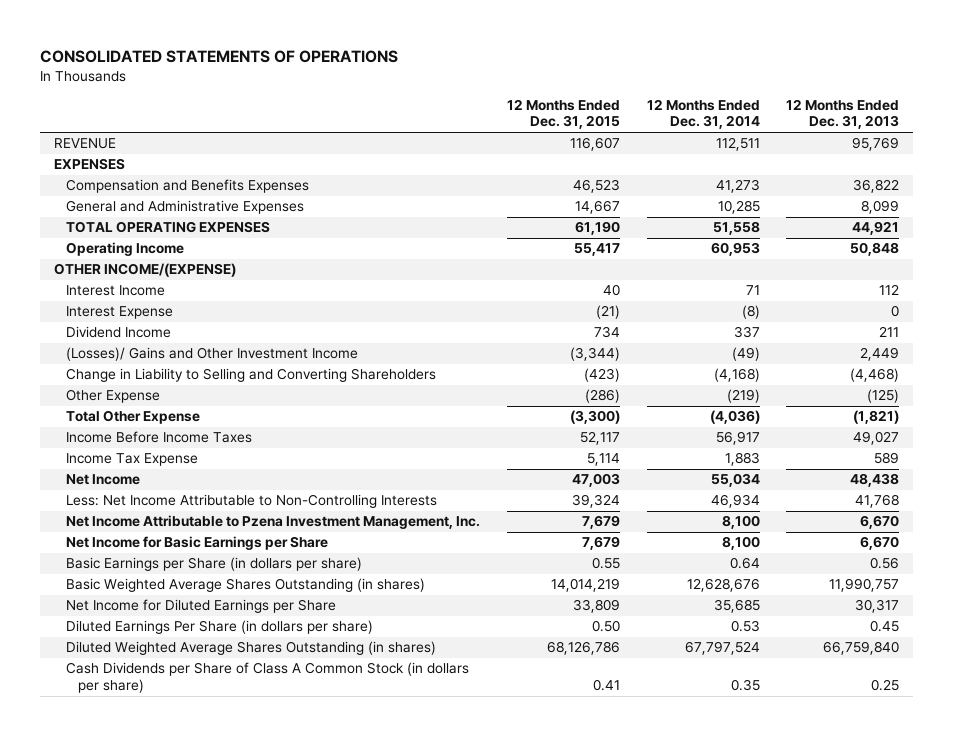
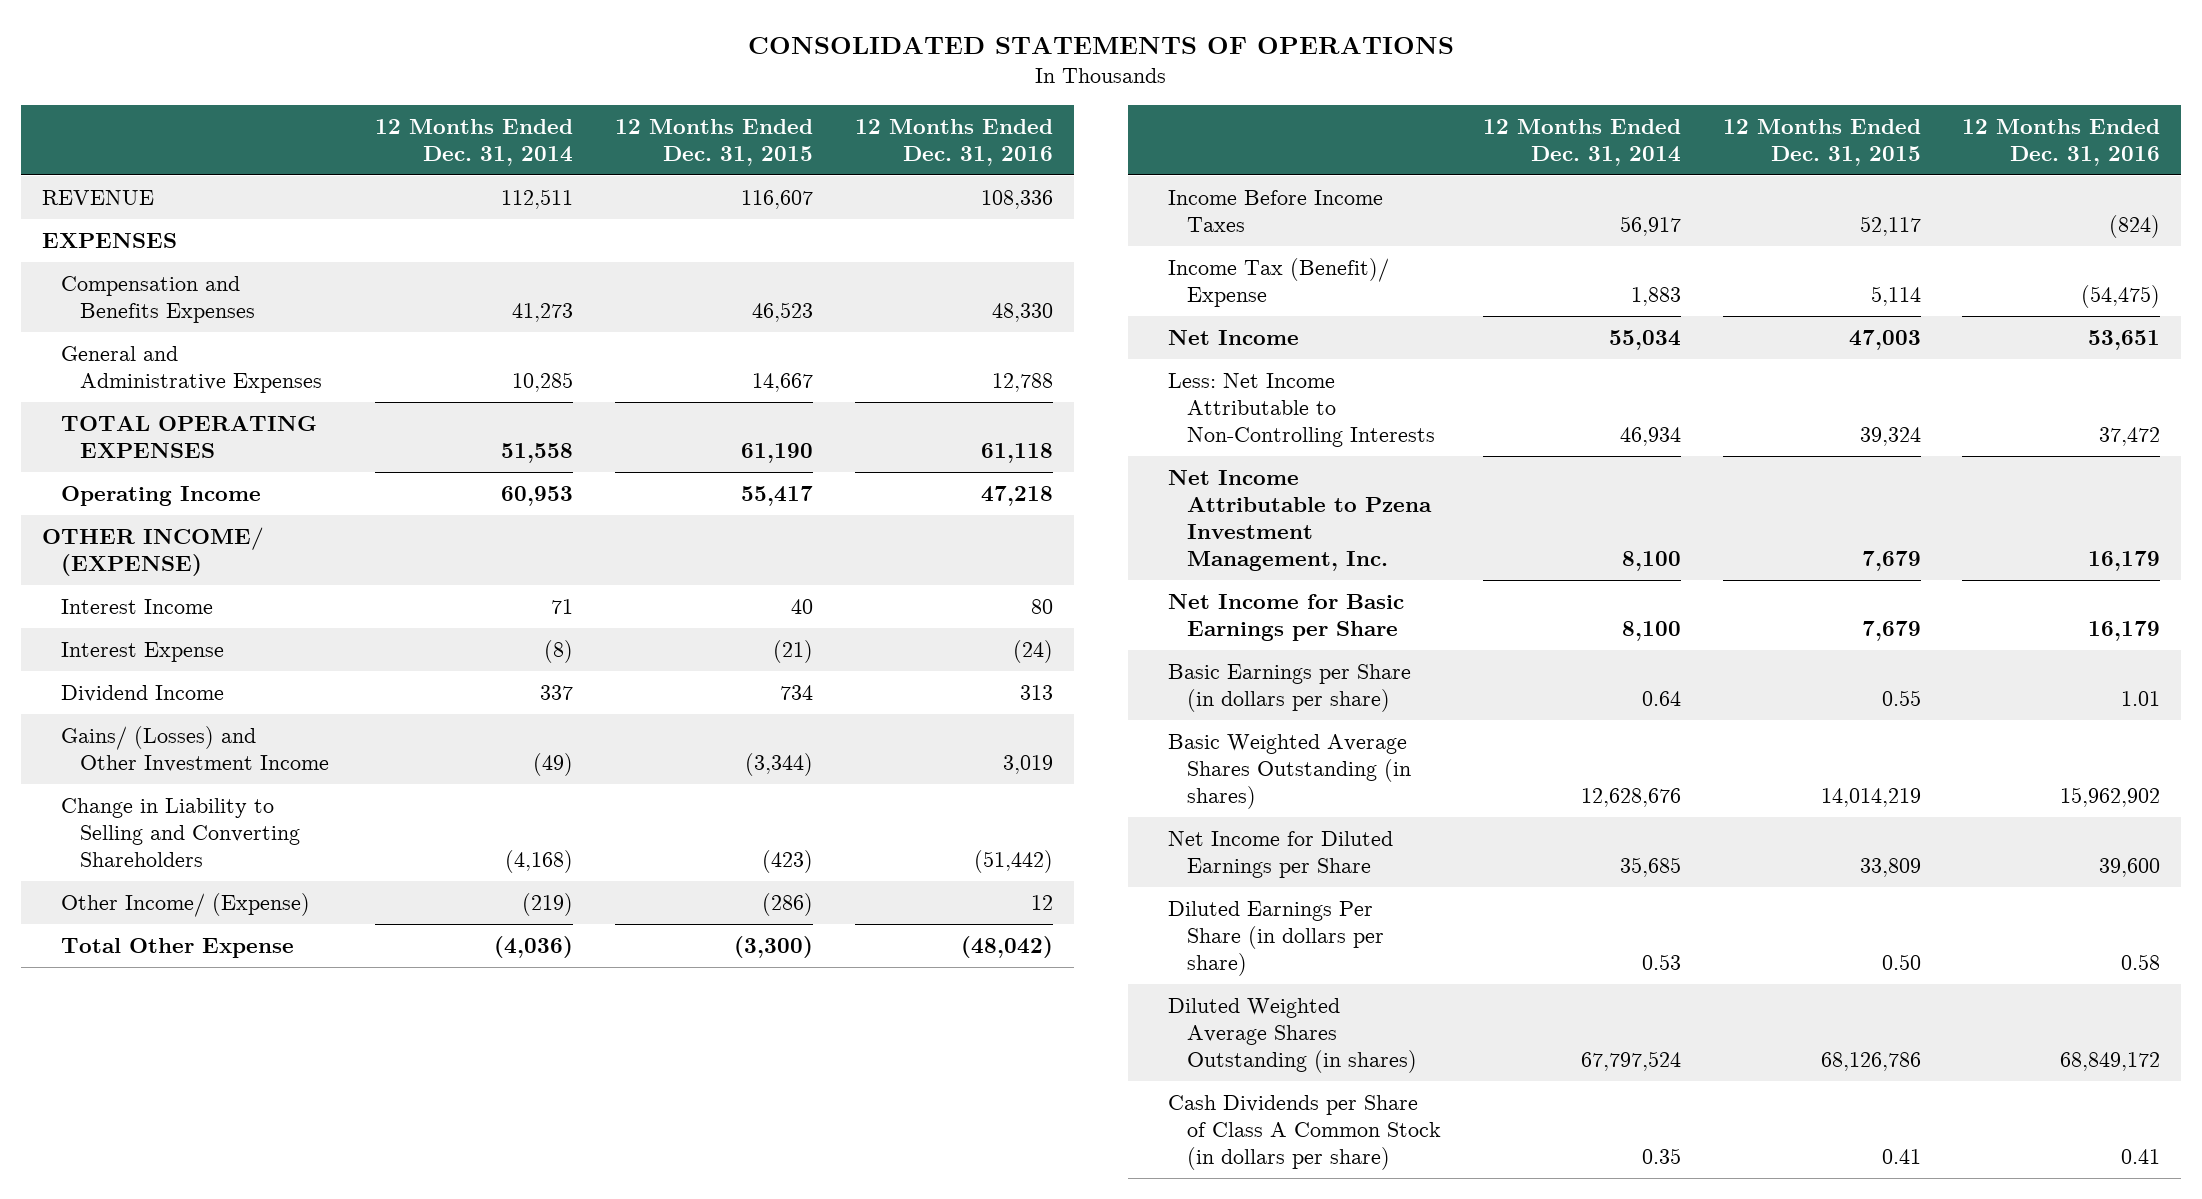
- | 12 Months Ended Dec. 31, 2015 | 12 Months Ended Dec. 31, 2014 | 12 Months Ended Dec. 31, 2013
+ | 12 Months Ended Dec. 31, 2014 | 12 Months Ended Dec. 31, 2015 | 12 Months Ended Dec. 31, 2016
- OTHER INCOME/(EXPENSE)
+ OTHER INCOME/ (EXPENSE)
- (Losses)/ Gains and Other Investment Income | (3,344) | (49) | 2,449
+ Gains/ (Losses) and Other Investment Income | (49) | (3,344) | 3,019
- Other Expense | (286) | (219) | (125)
+ Other Income/ (Expense) | (219) | (286) | 12
- Income Tax Expense | 5,114 | 1,883 | 589
+ Income Tax (Benefit)/ Expense | 1,883 | 5,114 | (54,475)

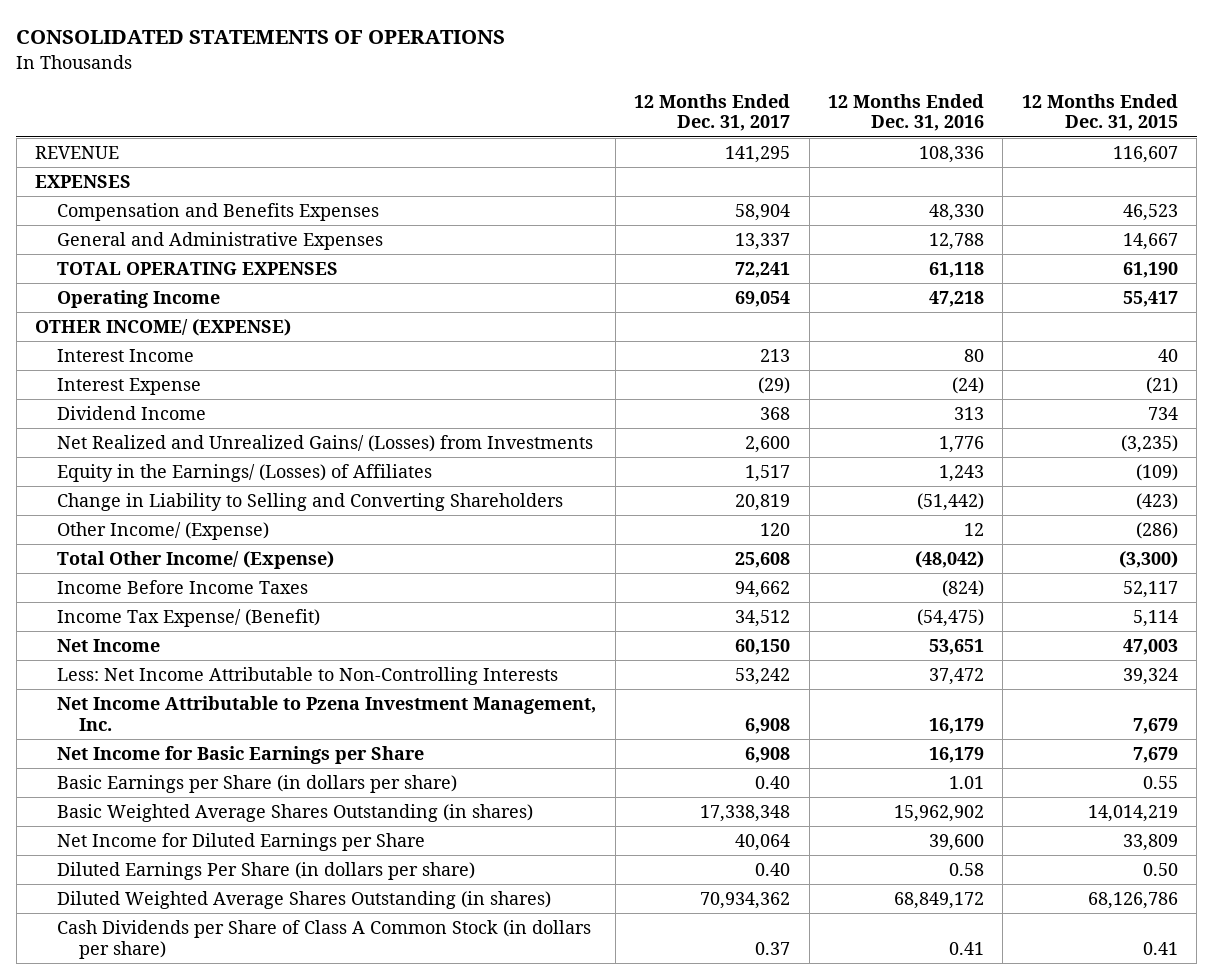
- | 12 Months Ended Dec. 31, 2014 | 12 Months Ended Dec. 31, 2015 | 12 Months Ended Dec. 31, 2016
+ | 12 Months Ended Dec. 31, 2017 | 12 Months Ended Dec. 31, 2016 | 12 Months Ended Dec. 31, 2015
- Gains/ (Losses) and Other Investment Income | (49) | (3,344) | 3,019
+ Net Realized and Unrealized Gains/ (Losses) from Investments | 2,600 | 1,776 | (3,235)
+ Equity in the Earnings/ (Losses) of Affiliates | 1,517 | 1,243 | (109)
- Total Other Expense | (4,036) | (3,300) | (48,042)
+ Total Other Income/ (Expense) | 25,608 | (48,042) | (3,300)
- Income Tax (Benefit)/ Expense | 1,883 | 5,114 | (54,475)
+ Income Tax Expense/ (Benefit) | 34,512 | (54,475) | 5,114

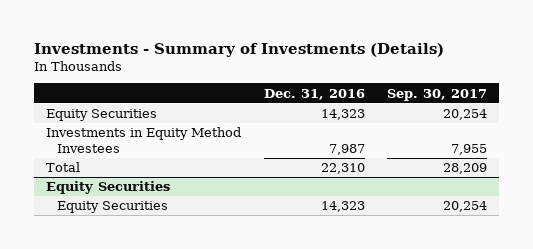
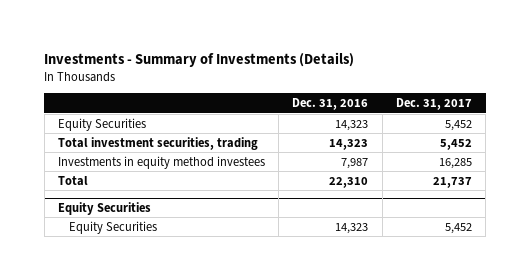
- | Dec. 31, 2016 | Sep. 30, 2017
+ | Dec. 31, 2016 | Dec. 31, 2017
- Investments in Equity Method Investees | 7,987 | 7,955
+ Total investment securities, trading | 14,323 | 5,452
+ Investments in equity method investees | 7,987 | 16,285

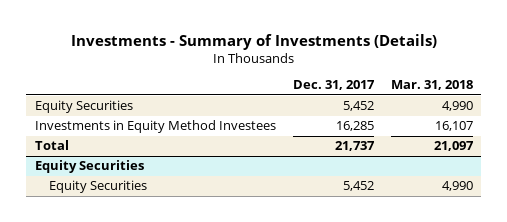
- | Dec. 31, 2016 | Dec. 31, 2017
+ | Dec. 31, 2017 | Mar. 31, 2018
- Total investment securities, trading | 14,323 | 5,452
- Investments in equity method investees | 7,987 | 16,285
+ Investments in Equity Method Investees | 16,285 | 16,107

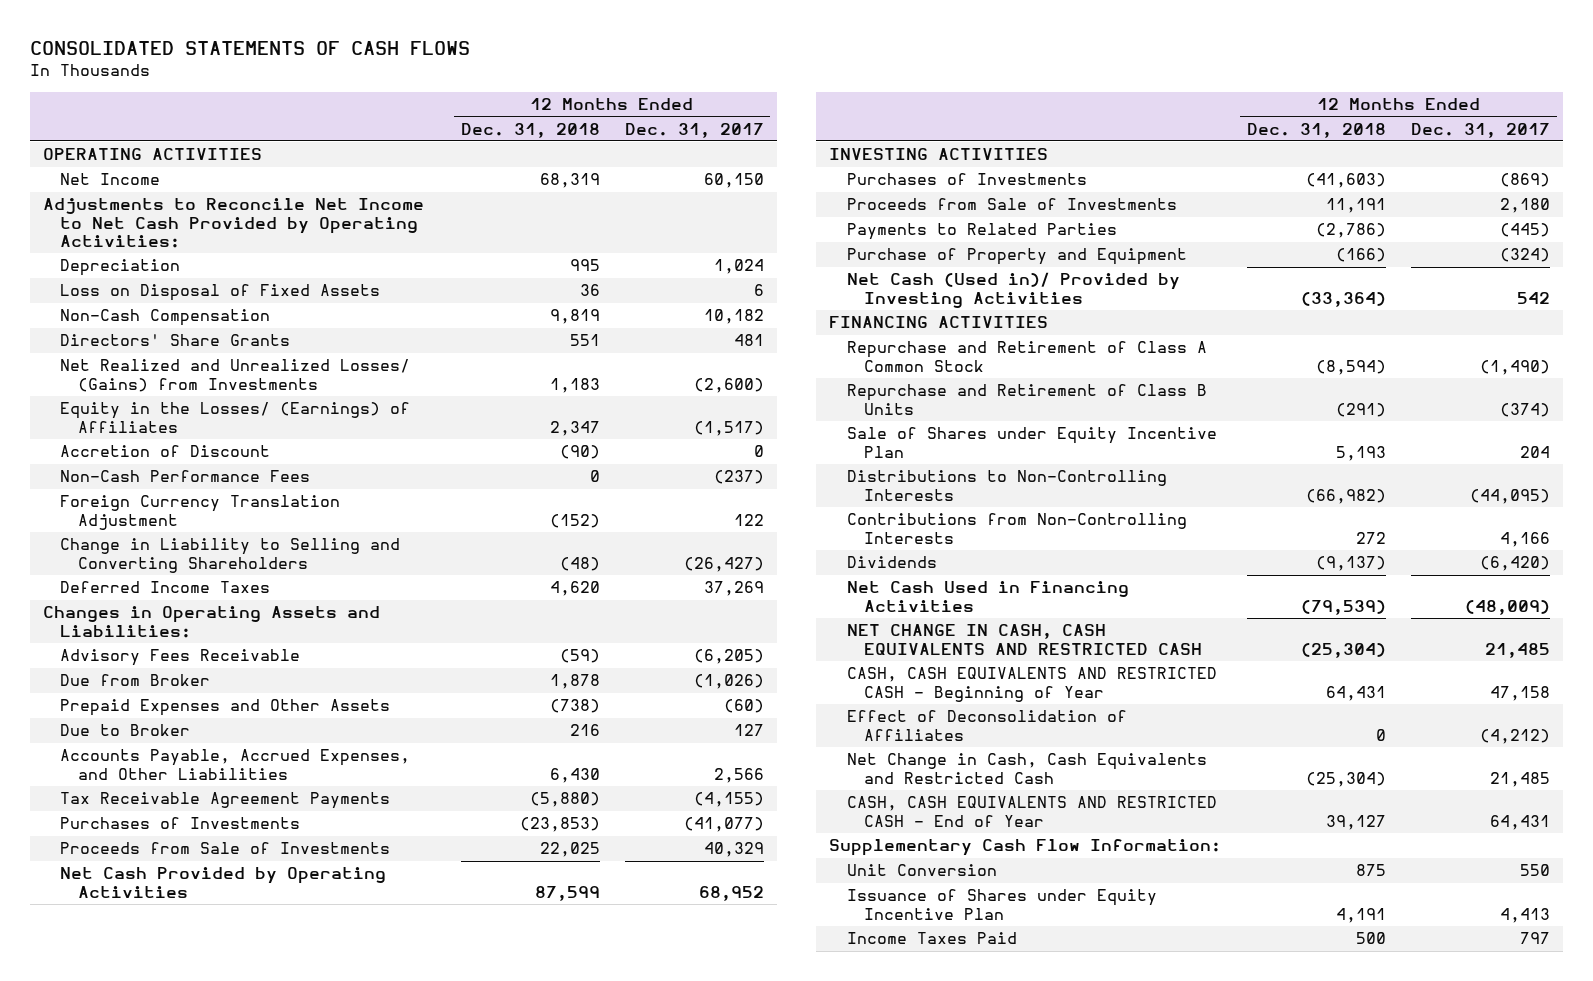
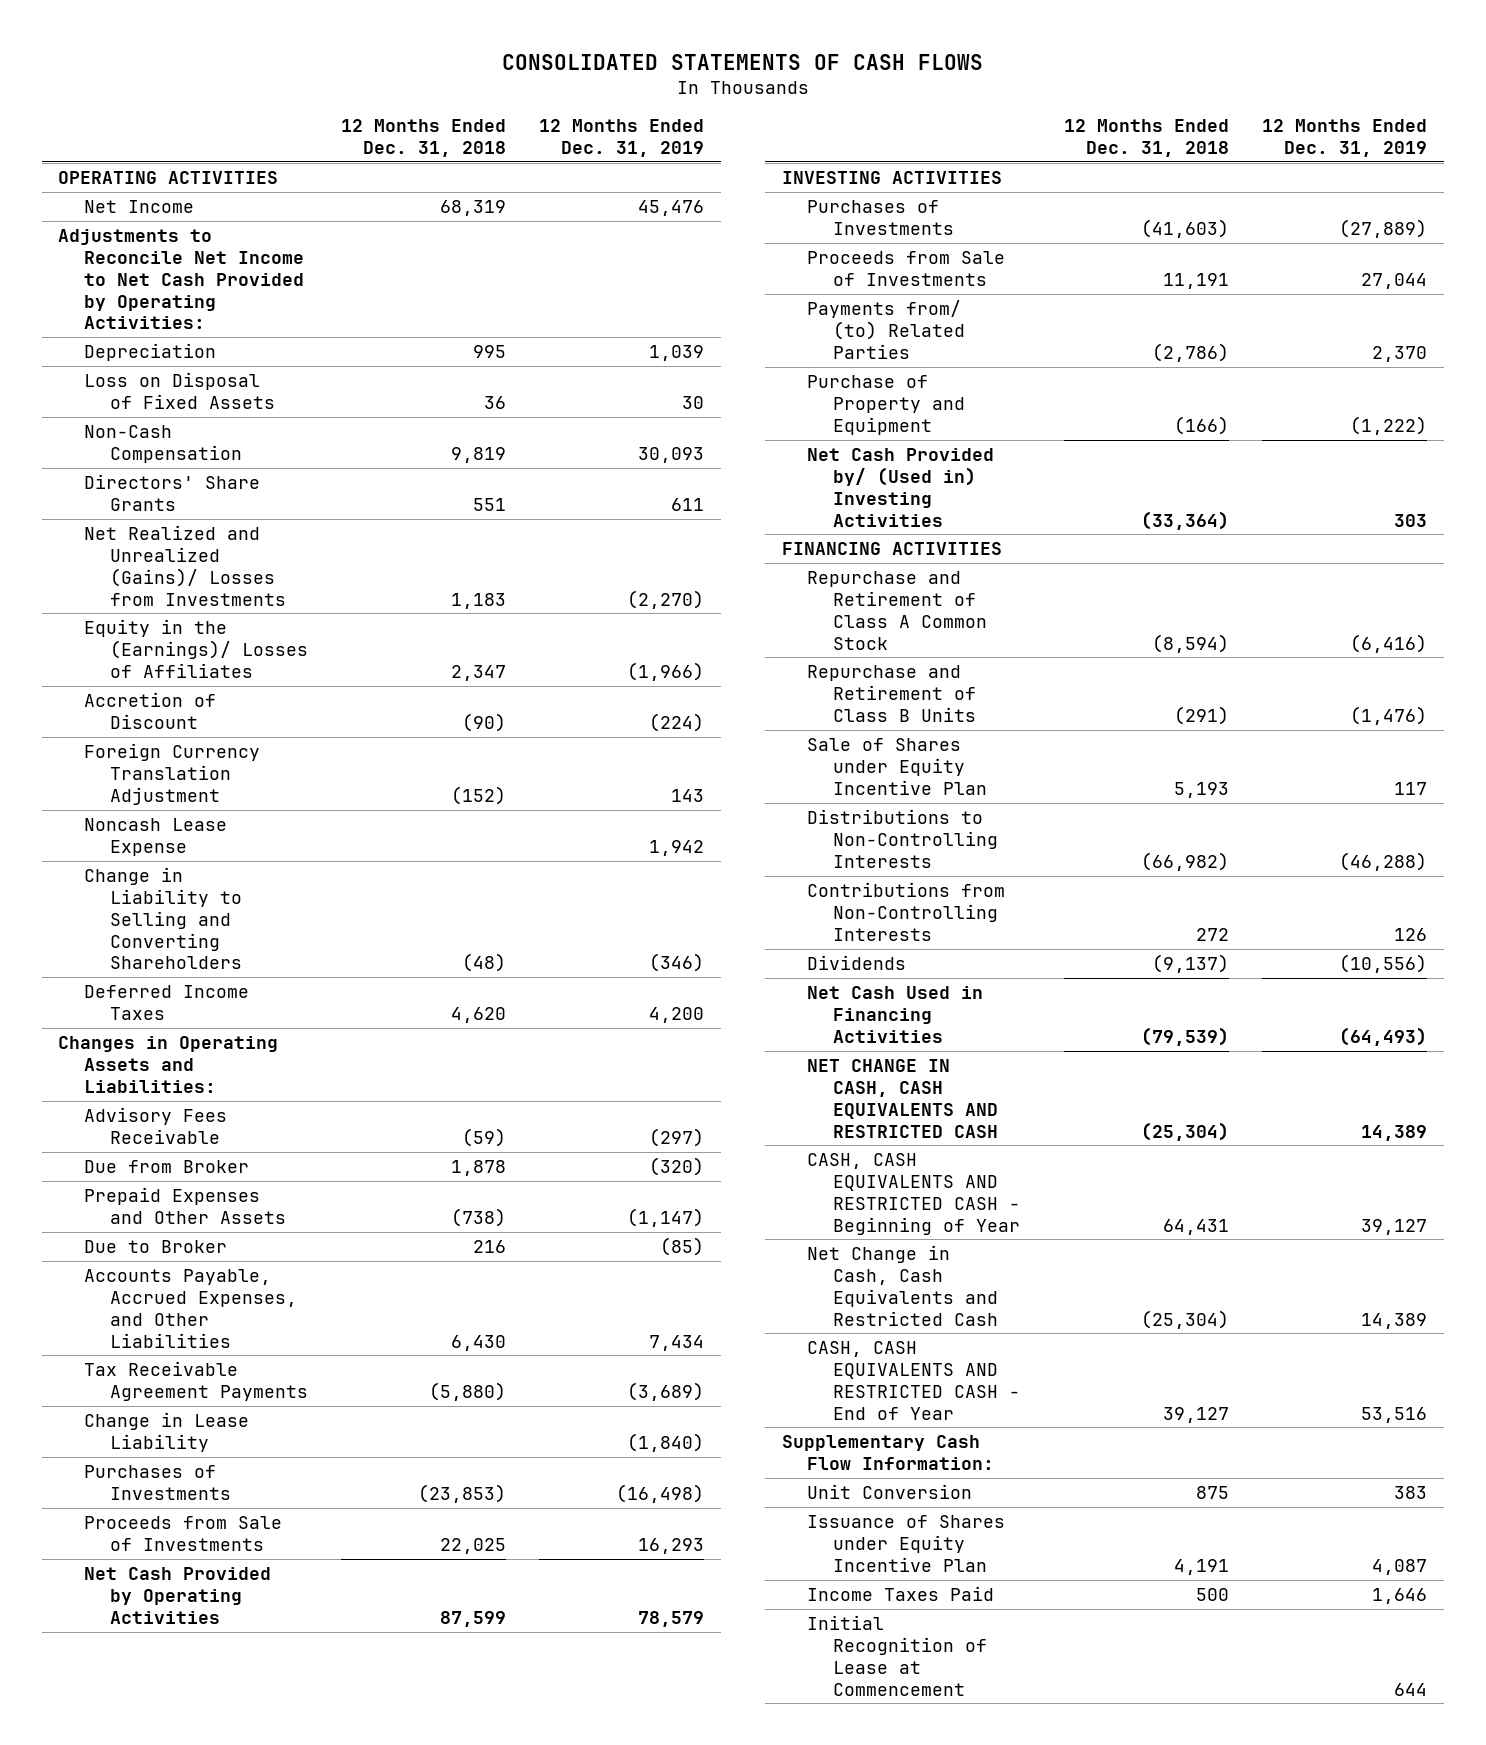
- | 12 Months Ended Dec. 31, 2018 | 12 Months Ended Dec. 31, 2017
+ | 12 Months Ended Dec. 31, 2018 | 12 Months Ended Dec. 31, 2019
- Net Realized and Unrealized Losses/ (Gains) from Investments | 1,183 | (2,600)
- Equity in the Losses/ (Earnings) of Affiliates | 2,347 | (1,517)
+ Net Realized and Unrealized (Gains)/ Losses from Investments | 1,183 | (2,270)
+ Equity in the (Earnings)/ Losses of Affiliates | 2,347 | (1,966)
- Non-Cash Performance Fees | 0 | (237)
+ Noncash Lease Expense | | 1,942
+ Change in Lease Liability | | (1,840)
- Payments to Related Parties | (2,786) | (445)
+ Payments from/ (to) Related Parties | (2,786) | 2,370
- Net Cash (Used in)/ Provided by Investing Activities | (33,364) | 542
+ Net Cash Provided by/ (Used in) Investing Activities | (33,364) | 303
- Effect of Deconsolidation of Affiliates | 0 | (4,212)
+ Initial Recognition of Lease at Commencement | | 644

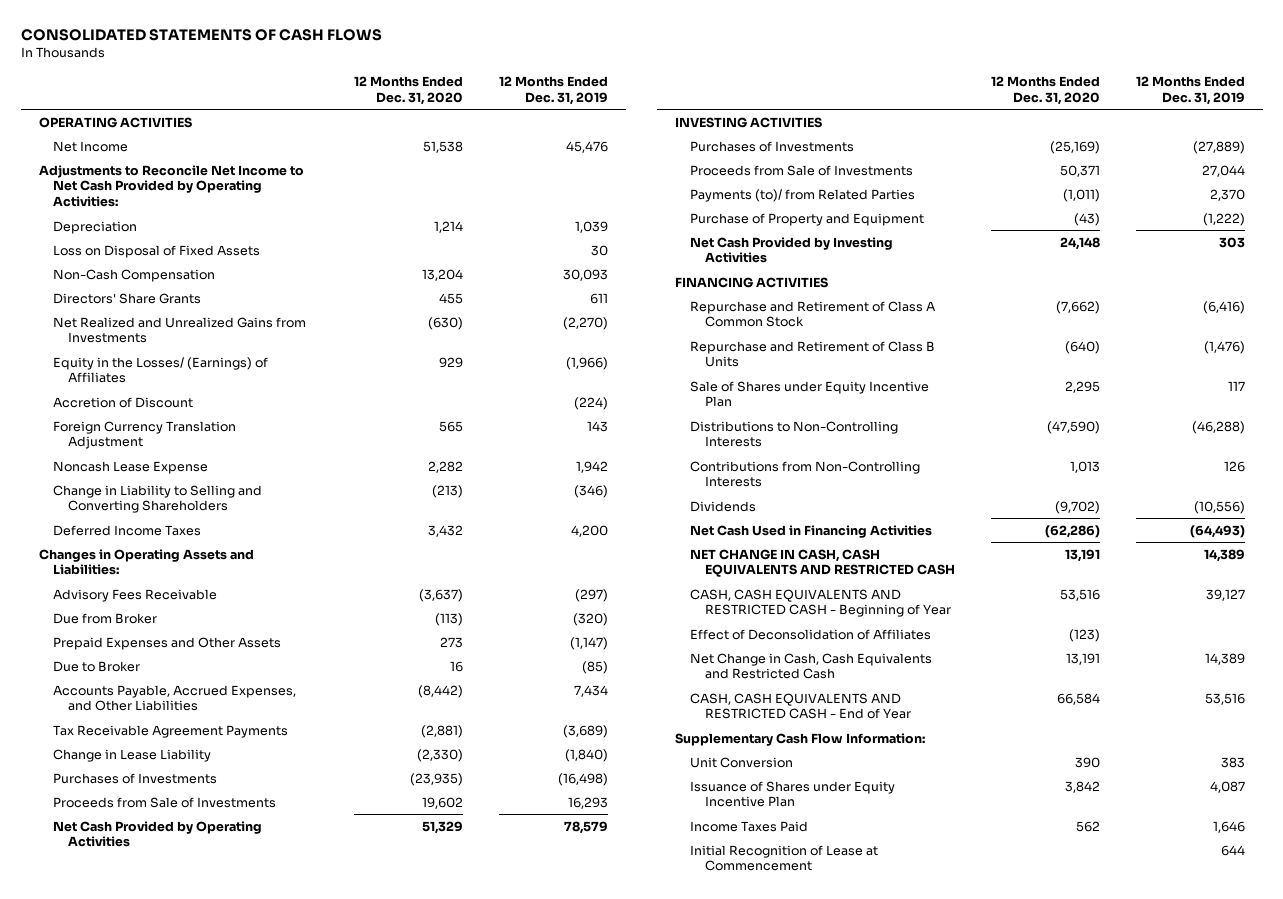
- | 12 Months Ended Dec. 31, 2018 | 12 Months Ended Dec. 31, 2019
+ | 12 Months Ended Dec. 31, 2020 | 12 Months Ended Dec. 31, 2019
- Net Realized and Unrealized (Gains)/ Losses from Investments | 1,183 | (2,270)
- Equity in the (Earnings)/ Losses of Affiliates | 2,347 | (1,966)
+ Net Realized and Unrealized Gains from Investments | (630) | (2,270)
+ Equity in the Losses/ (Earnings) of Affiliates | 929 | (1,966)
- Payments from/ (to) Related Parties | (2,786) | 2,370
+ Payments (to)/ from Related Parties | (1,011) | 2,370
- Net Cash Provided by/ (Used in) Investing Activities | (33,364) | 303
+ Net Cash Provided by Investing Activities | 24,148 | 303
+ Effect of Deconsolidation of Affiliates | (123) |

